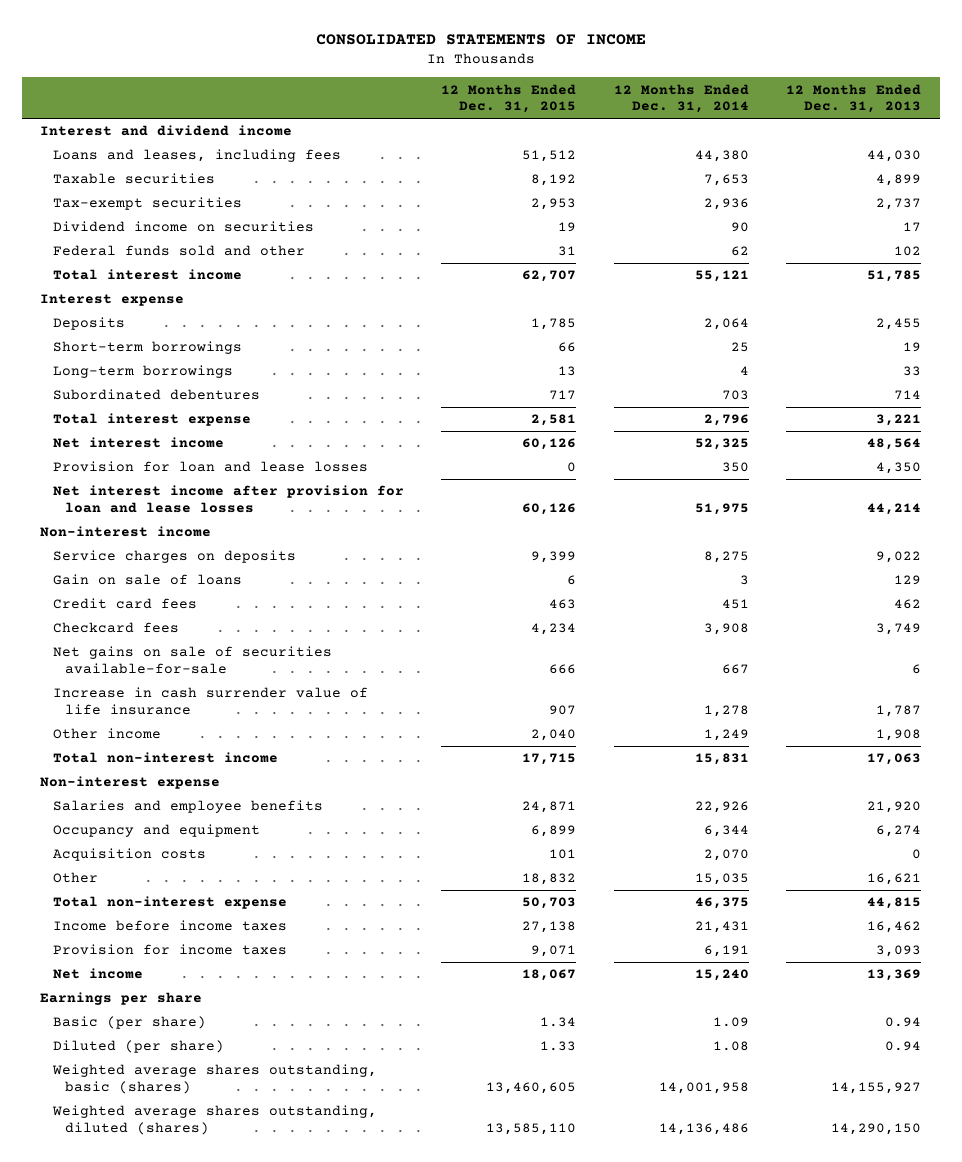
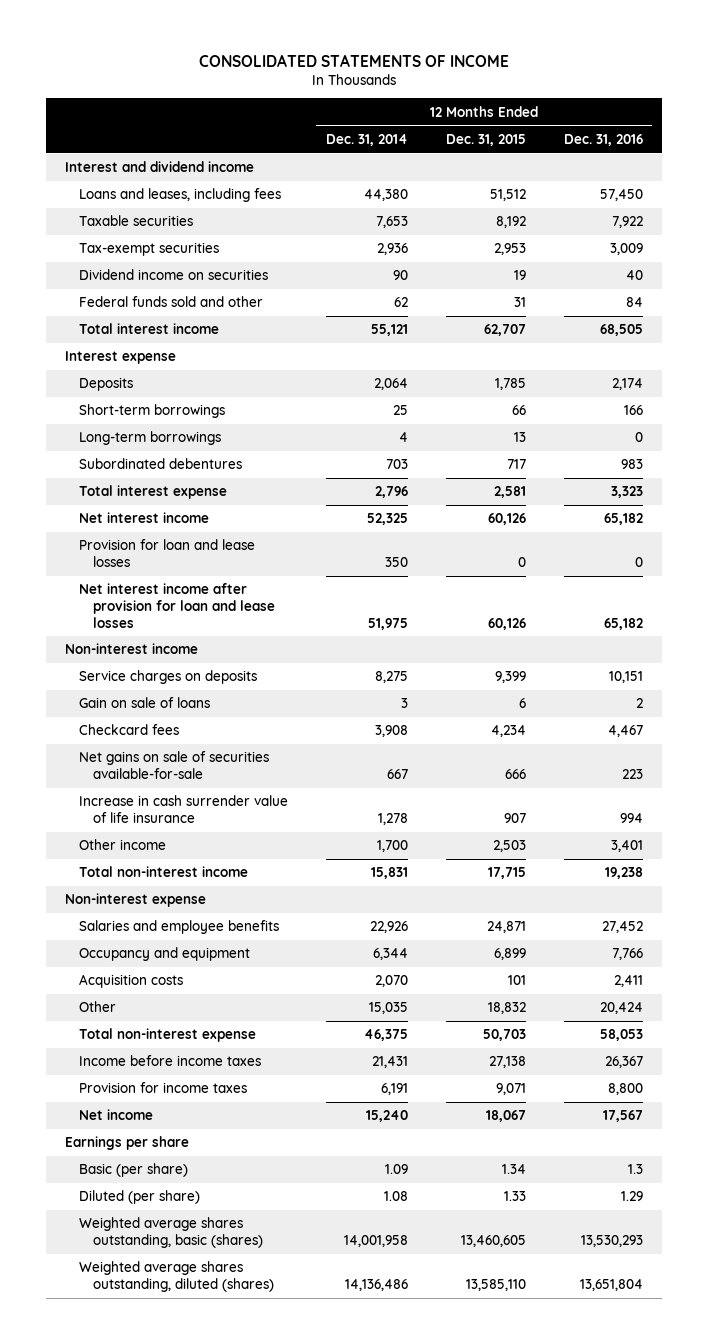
- | 12 Months Ended Dec. 31, 2015 | 12 Months Ended Dec. 31, 2014 | 12 Months Ended Dec. 31, 2013
+ | 12 Months Ended Dec. 31, 2014 | 12 Months Ended Dec. 31, 2015 | 12 Months Ended Dec. 31, 2016
- Credit card fees | 463 | 451 | 462
- Other income | 2,040 | 1,249 | 1,908
+ Other income | 1,700 | 2,503 | 3,401

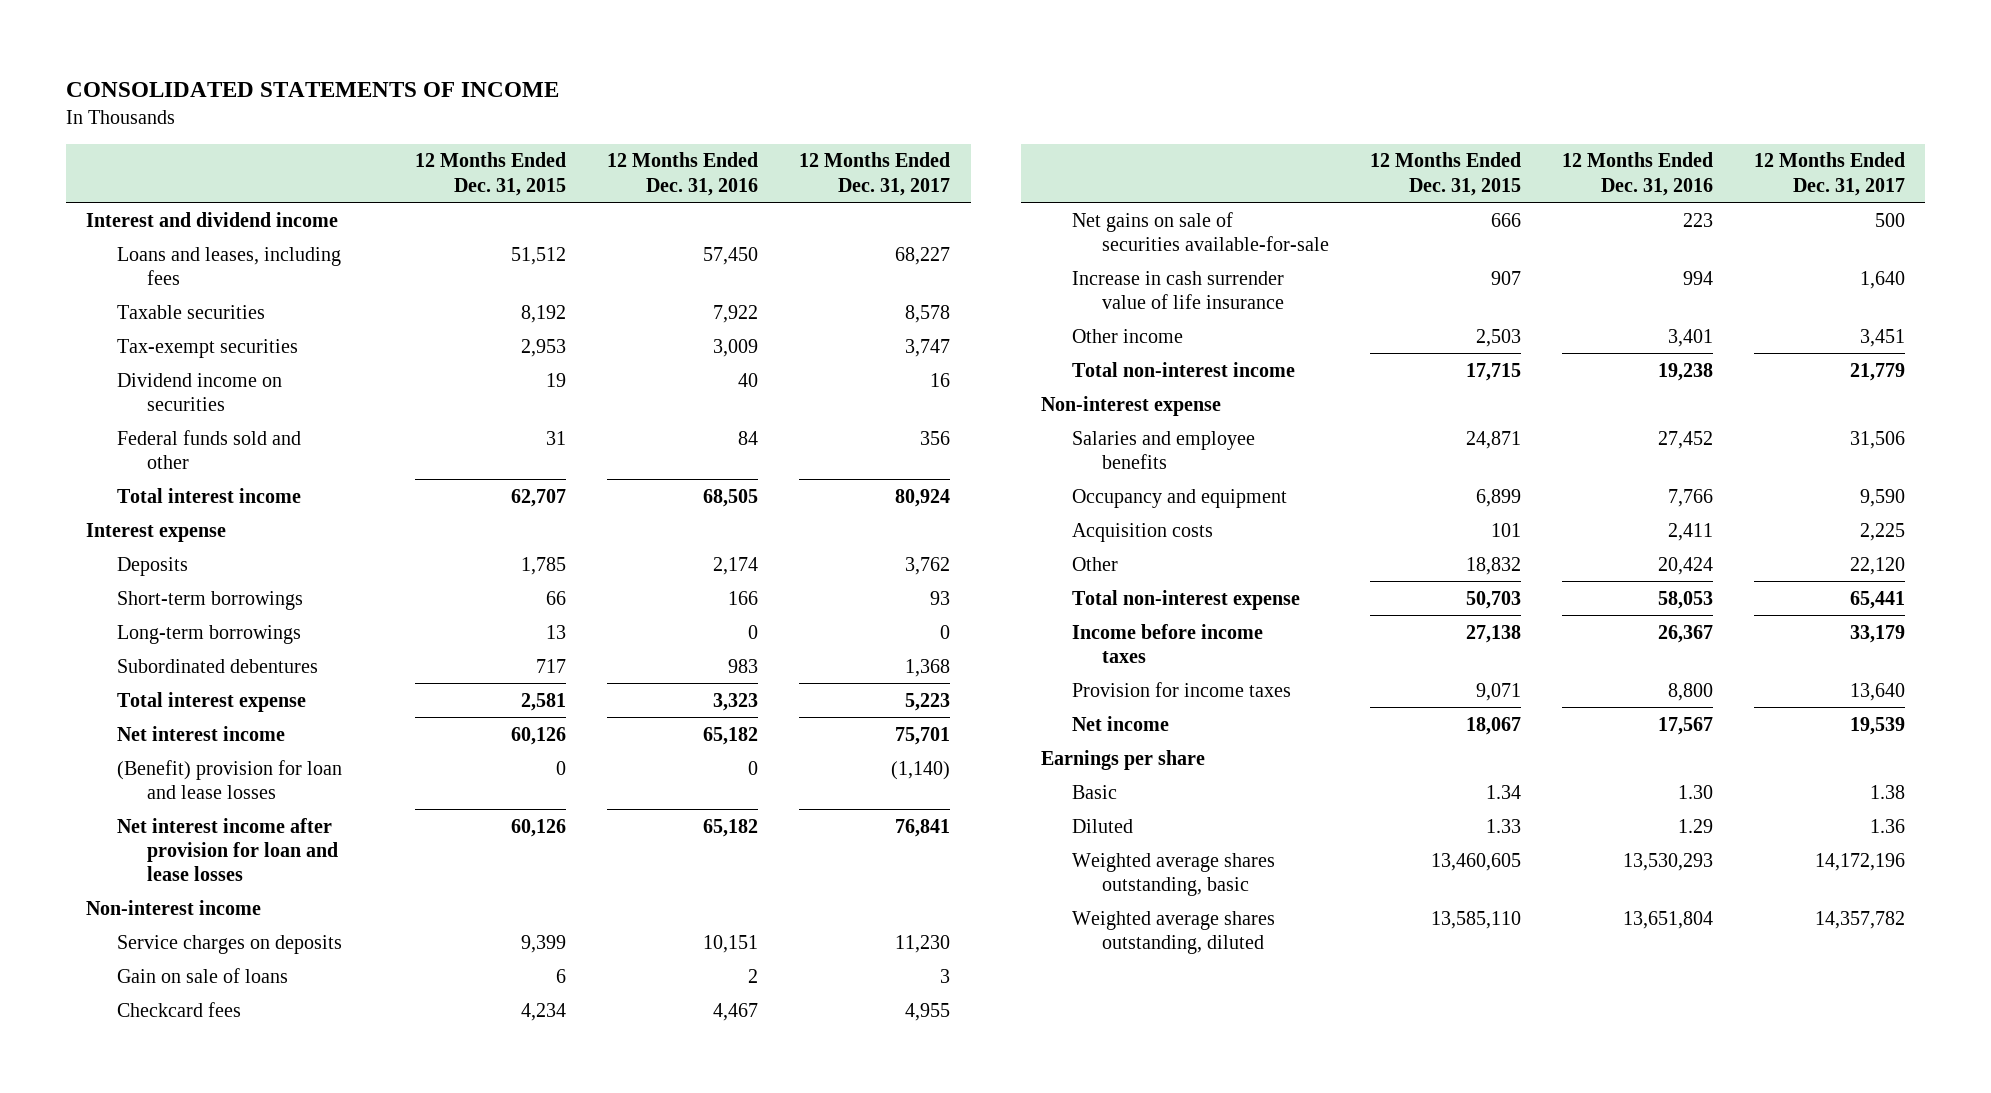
- | 12 Months Ended Dec. 31, 2014 | 12 Months Ended Dec. 31, 2015 | 12 Months Ended Dec. 31, 2016
+ | 12 Months Ended Dec. 31, 2015 | 12 Months Ended Dec. 31, 2016 | 12 Months Ended Dec. 31, 2017
- Provision for loan and lease losses | 350 | 0 | 0
+ (Benefit) provision for loan and lease losses | 0 | 0 | (1,140)
- Basic (per share) | 1.09 | 1.34 | 1.3
- Diluted (per share) | 1.08 | 1.33 | 1.29
- Weighted average shares outstanding, basic (shares) | 14,001,958 | 13,460,605 | 13,530,293
- Weighted average shares outstanding, diluted (shares) | 14,136,486 | 13,585,110 | 13,651,804
+ Basic | 1.34 | 1.30 | 1.38
+ Diluted | 1.33 | 1.29 | 1.36
+ Weighted average shares outstanding, basic | 13,460,605 | 13,530,293 | 14,172,196
+ Weighted average shares outstanding, diluted | 13,585,110 | 13,651,804 | 14,357,782

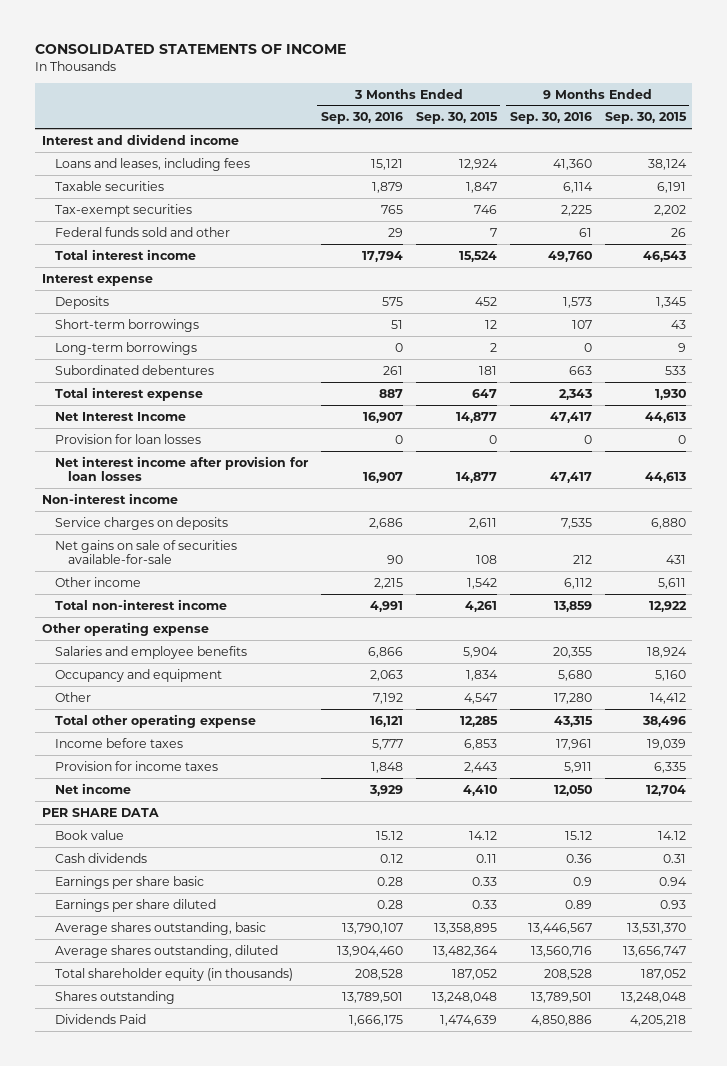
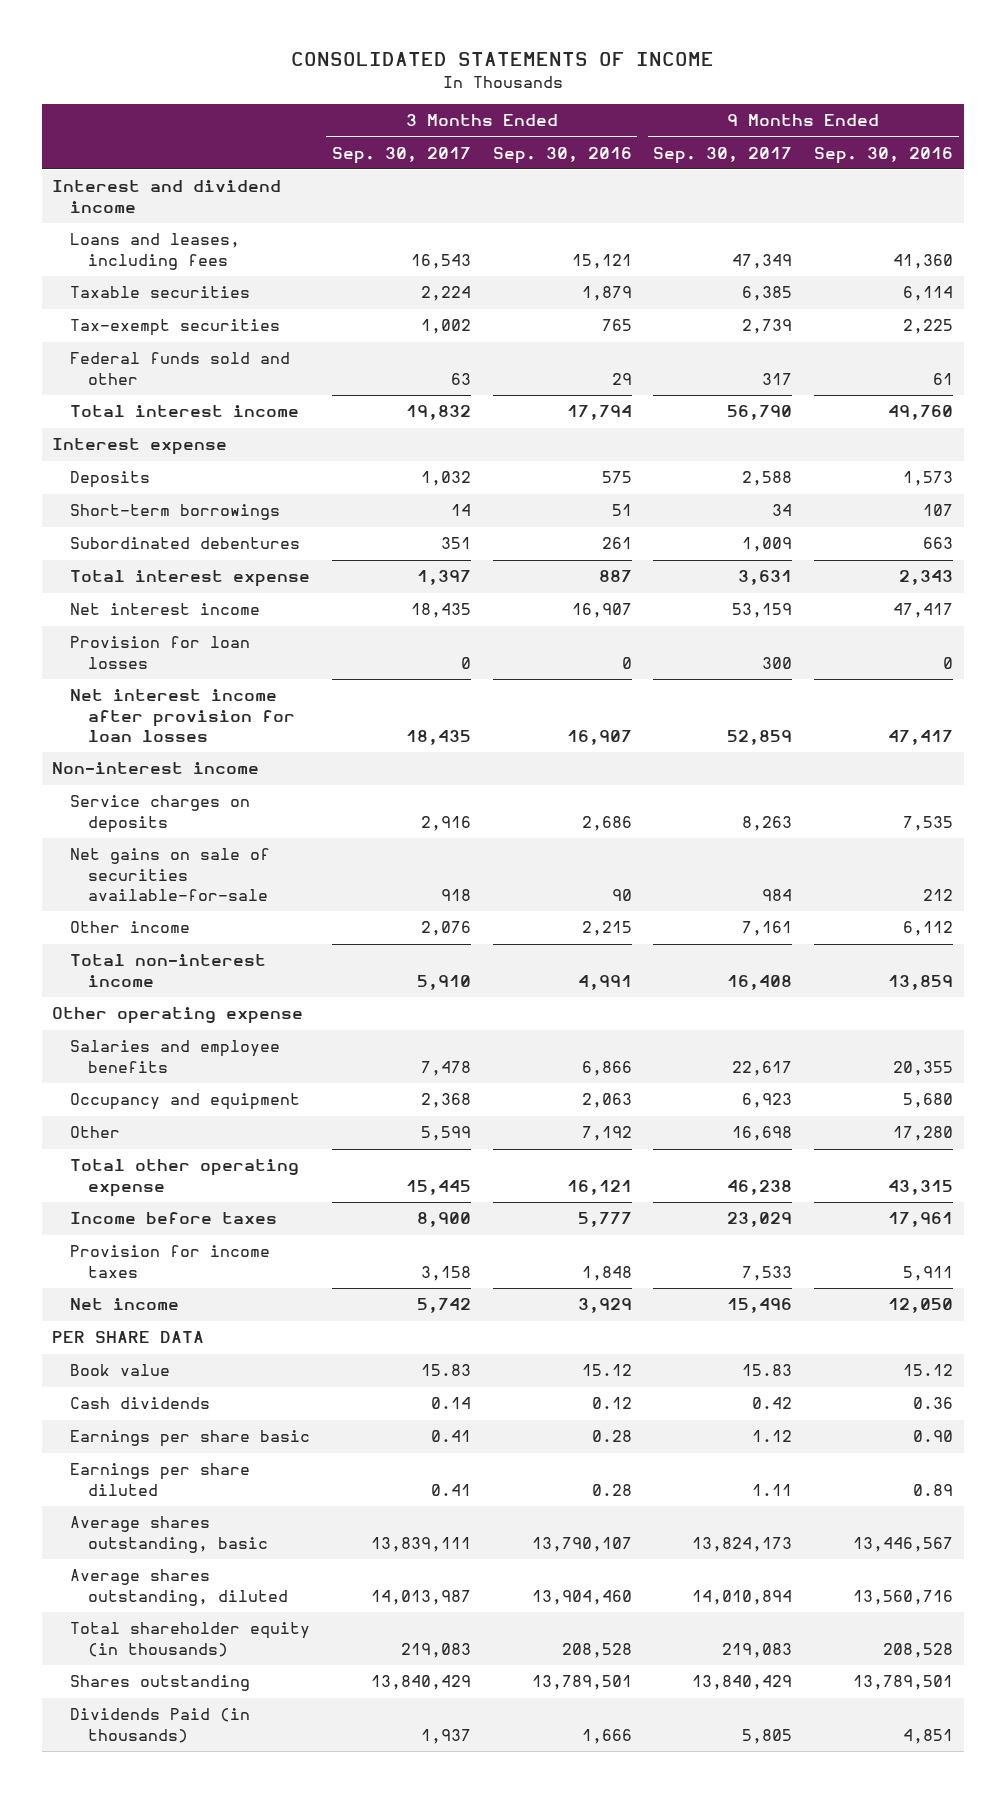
- | 3 Months Ended Sep. 30, 2016 | 3 Months Ended Sep. 30, 2015 | 9 Months Ended Sep. 30, 2016 | 9 Months Ended Sep. 30, 2015
+ | 3 Months Ended Sep. 30, 2017 | 3 Months Ended Sep. 30, 2016 | 9 Months Ended Sep. 30, 2017 | 9 Months Ended Sep. 30, 2016
- Long-term borrowings | 0 | 2 | 0 | 9
- Net Interest Income | 16,907 | 14,877 | 47,417 | 44,613
+ Net interest income | 18,435 | 16,907 | 53,159 | 47,417
- Earnings per share basic | 0.28 | 0.33 | 0.9 | 0.94
+ Earnings per share basic | 0.41 | 0.28 | 1.12 | 0.90
- Dividends Paid | 1,666,175 | 1,474,639 | 4,850,886 | 4,205,218
+ Dividends Paid (in thousands) | 1,937 | 1,666 | 5,805 | 4,851

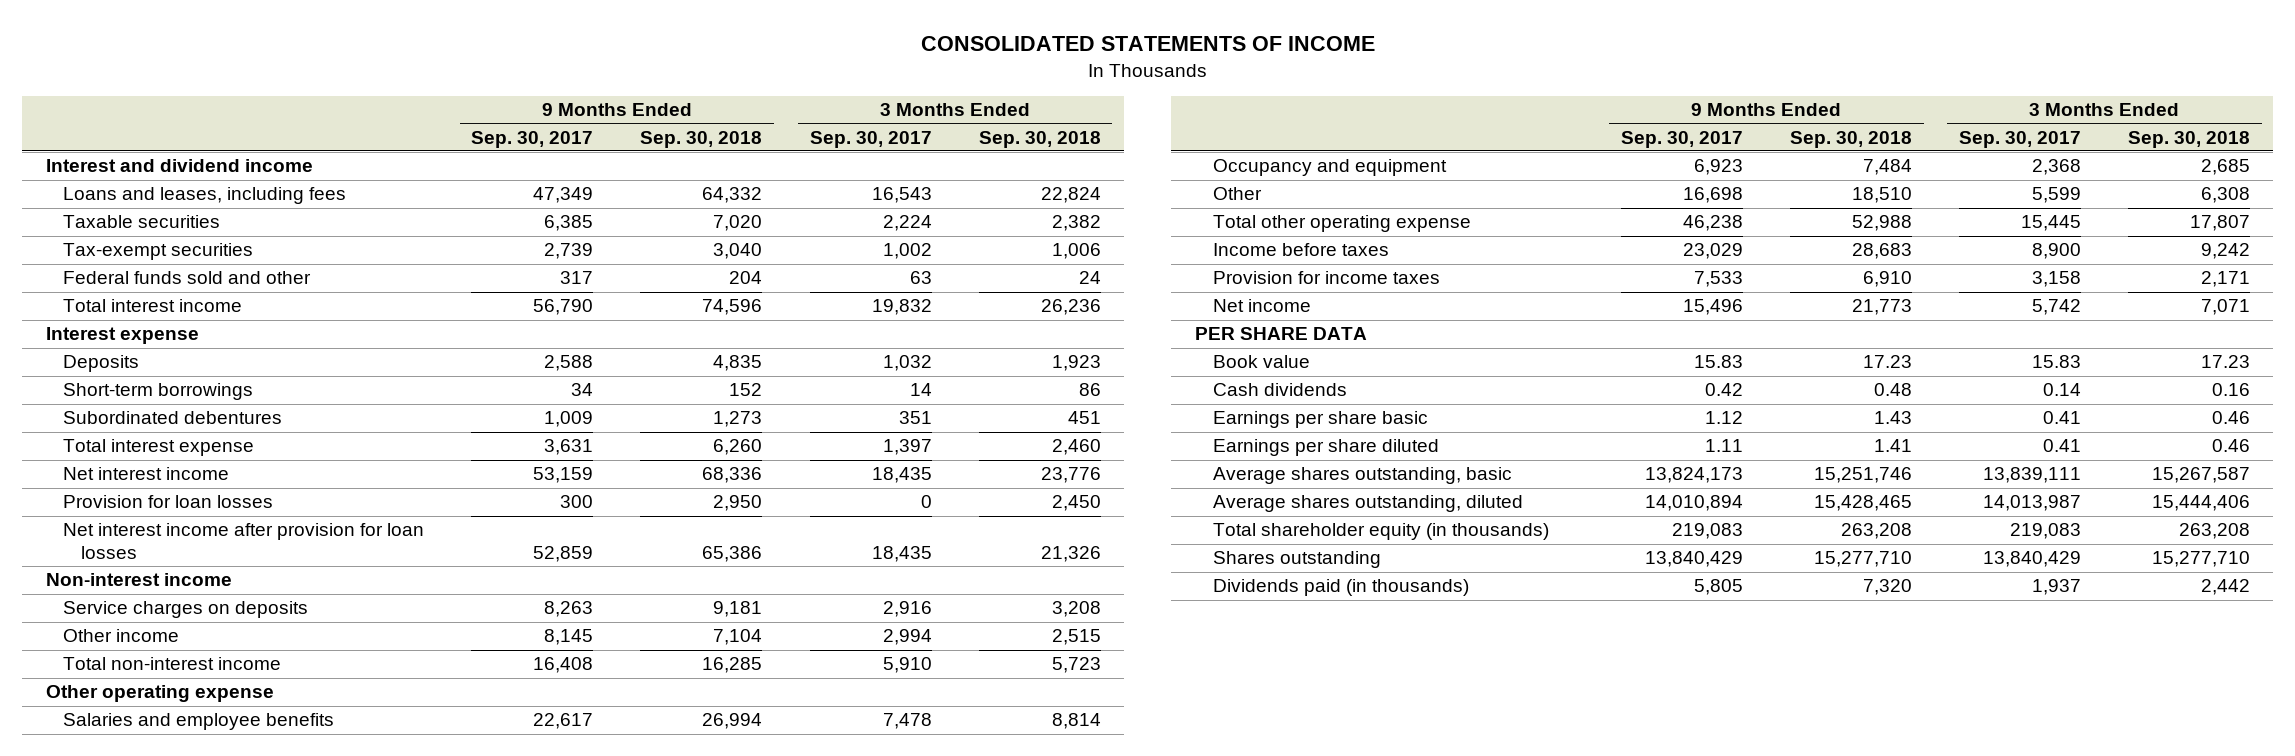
- | 3 Months Ended Sep. 30, 2017 | 3 Months Ended Sep. 30, 2016 | 9 Months Ended Sep. 30, 2017 | 9 Months Ended Sep. 30, 2016
+ | 9 Months Ended Sep. 30, 2017 | 9 Months Ended Sep. 30, 2018 | 3 Months Ended Sep. 30, 2017 | 3 Months Ended Sep. 30, 2018
- Net gains on sale of securities available-for-sale | 918 | 90 | 984 | 212
- Other income | 2,076 | 2,215 | 7,161 | 6,112
+ Other income | 8,145 | 7,104 | 2,994 | 2,515
- Dividends Paid (in thousands) | 1,937 | 1,666 | 5,805 | 4,851
+ Dividends paid (in thousands) | 5,805 | 7,320 | 1,937 | 2,442

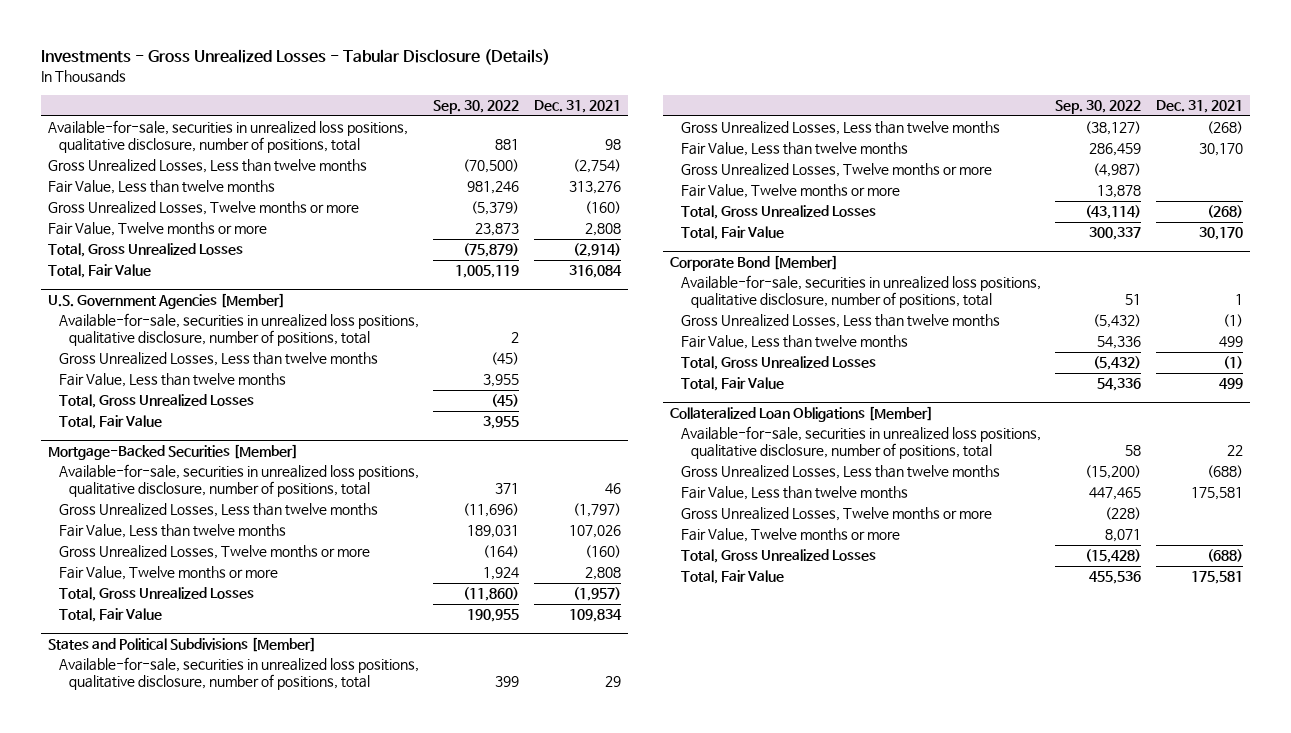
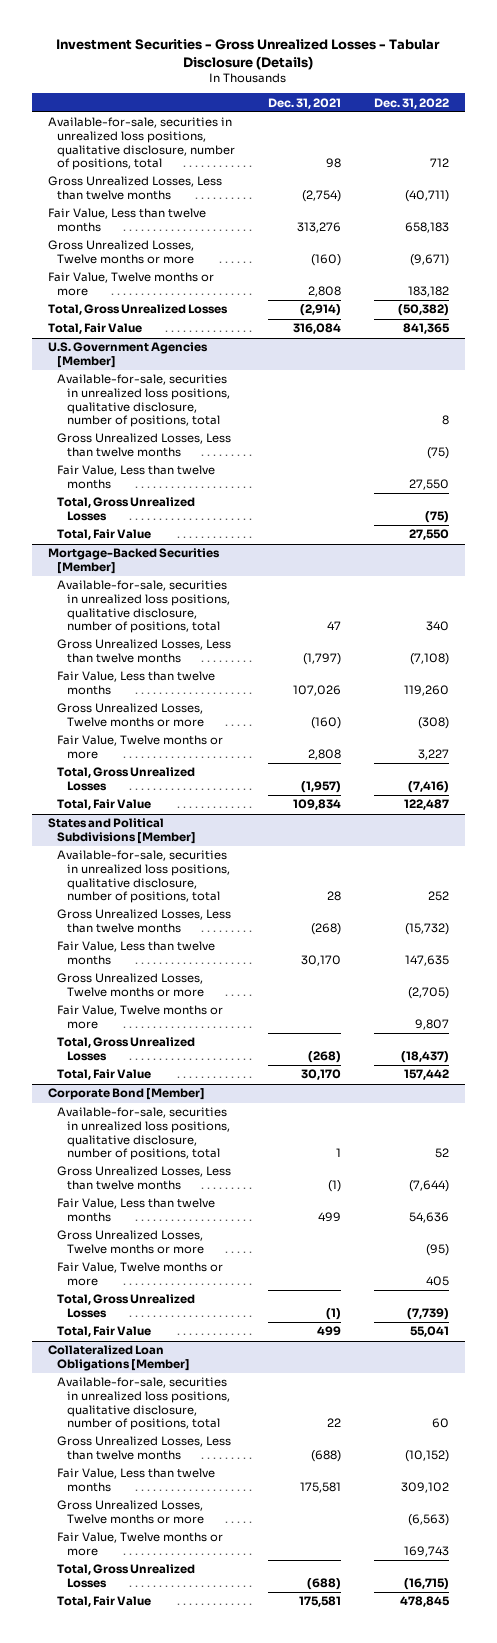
- Investments - Gross Unrealized Losses - Tabular Disclosure (Details)
+ Investment Securities - Gross Unrealized Losses - Tabular Disclosure (Details)
- | Sep. 30, 2022 | Dec. 31, 2021
+ | Dec. 31, 2021 | Dec. 31, 2022
@ Mortgage-Backed Securities [Member]
- Available-for-sale, securities in unrealized loss positions, qualitative disclosure, number of positions, total | 371 | 46
+ Available-for-sale, securities in unrealized loss positions, qualitative disclosure, number of positions, total | 47 | 340
@ States and Political Subdivisions [Member]
- Available-for-sale, securities in unrealized loss positions, qualitative disclosure, number of positions, total | 399 | 29
+ Available-for-sale, securities in unrealized loss positions, qualitative disclosure, number of positions, total | 28 | 252
@ Corporate Bond [Member]
+ Gross Unrealized Losses, Twelve months or more | | (95)
+ Fair Value, Twelve months or more | | 405

